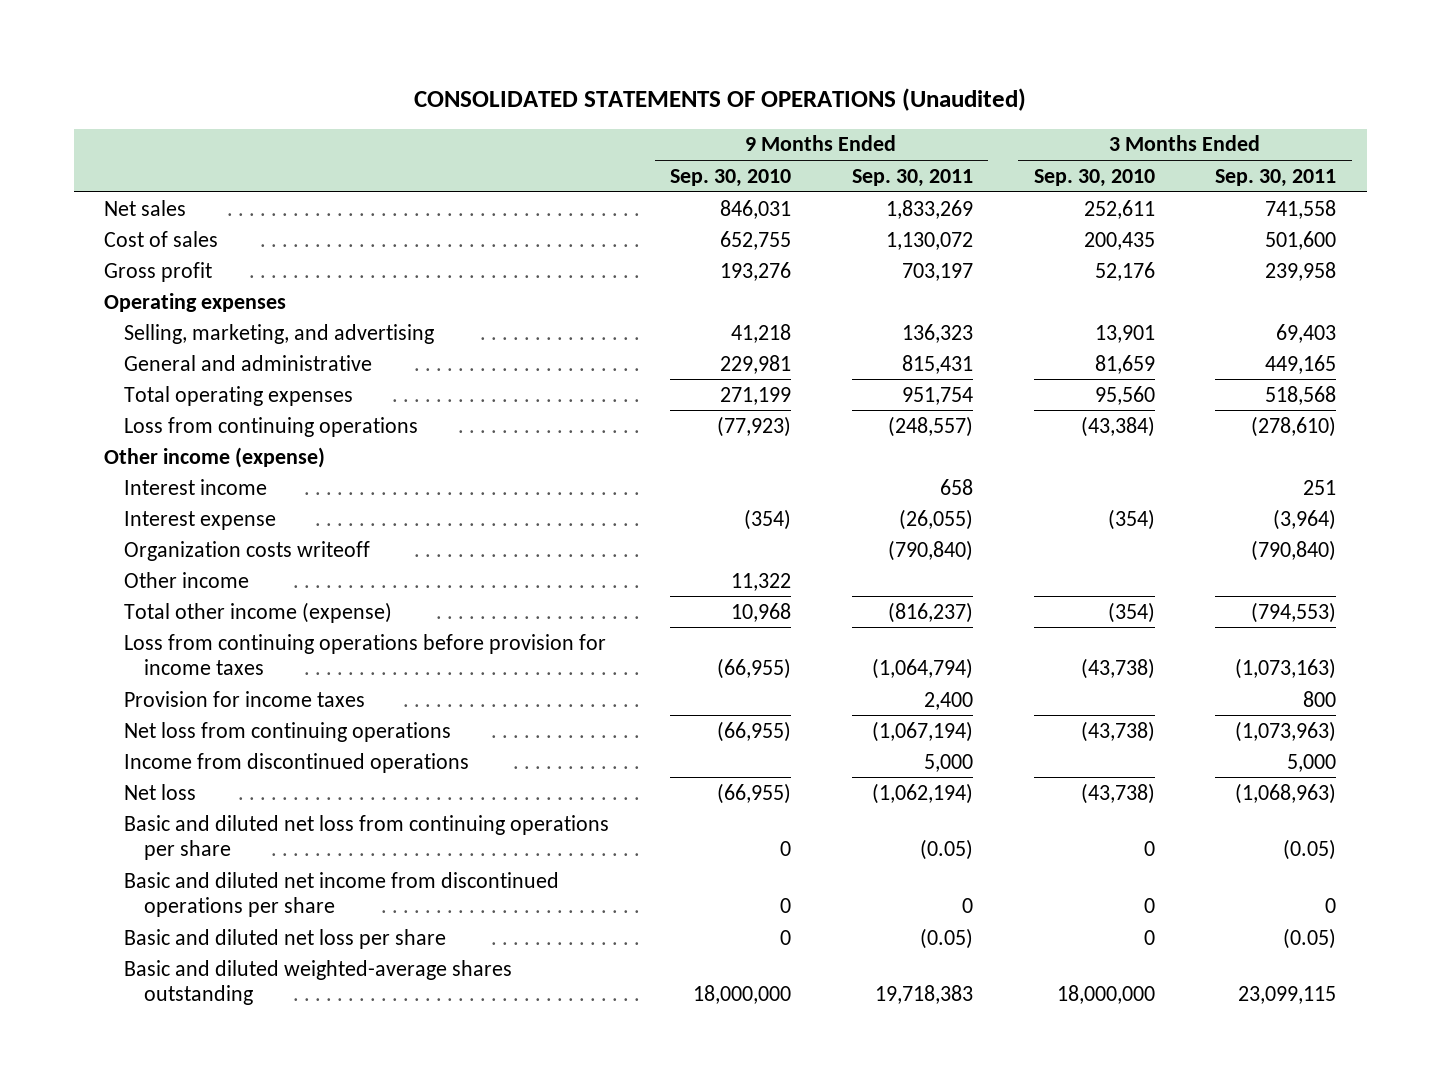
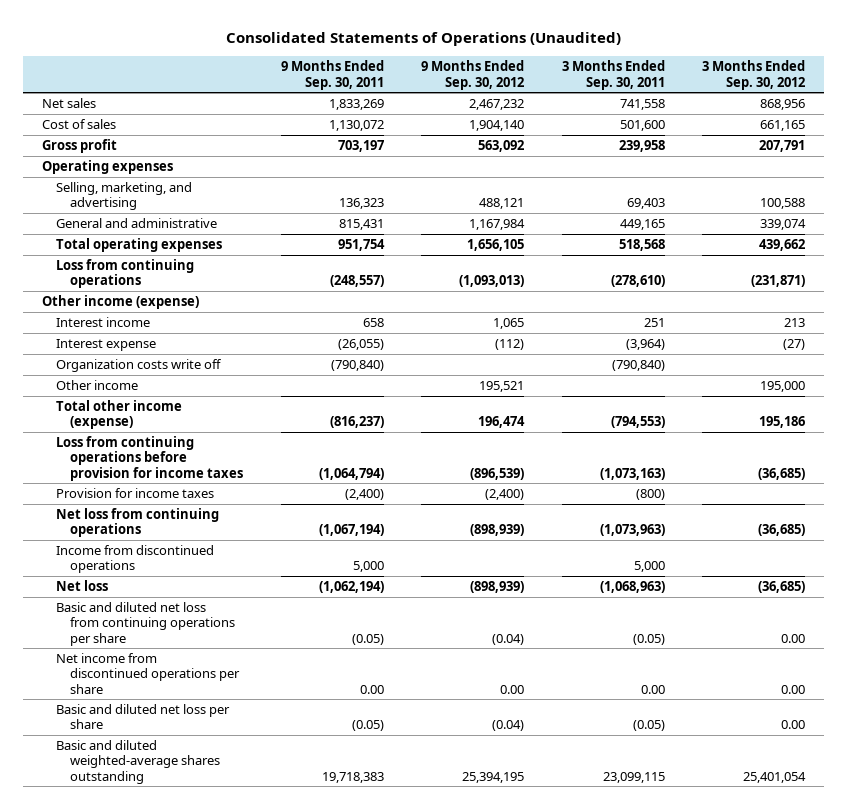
- CONSOLIDATED STATEMENTS OF OPERATIONS (Unaudited)
+ Consolidated Statements of Operations (Unaudited)
- | 9 Months Ended Sep. 30, 2010 | 9 Months Ended Sep. 30, 2011 | 3 Months Ended Sep. 30, 2010 | 3 Months Ended Sep. 30, 2011
+ | 9 Months Ended Sep. 30, 2011 | 9 Months Ended Sep. 30, 2012 | 3 Months Ended Sep. 30, 2011 | 3 Months Ended Sep. 30, 2012
- Organization costs writeoff | | (790,840) | | (790,840)
+ Organization costs write off | (790,840) | | (790,840) |
- Provision for income taxes | | 2,400 | | 800
+ Provision for income taxes | (2,400) | (2,400) | (800) |
- Basic and diluted net income from discontinued operations per share | 0 | 0 | 0 | 0
+ Net income from discontinued operations per share | 0.00 | 0.00 | 0.00 | 0.00

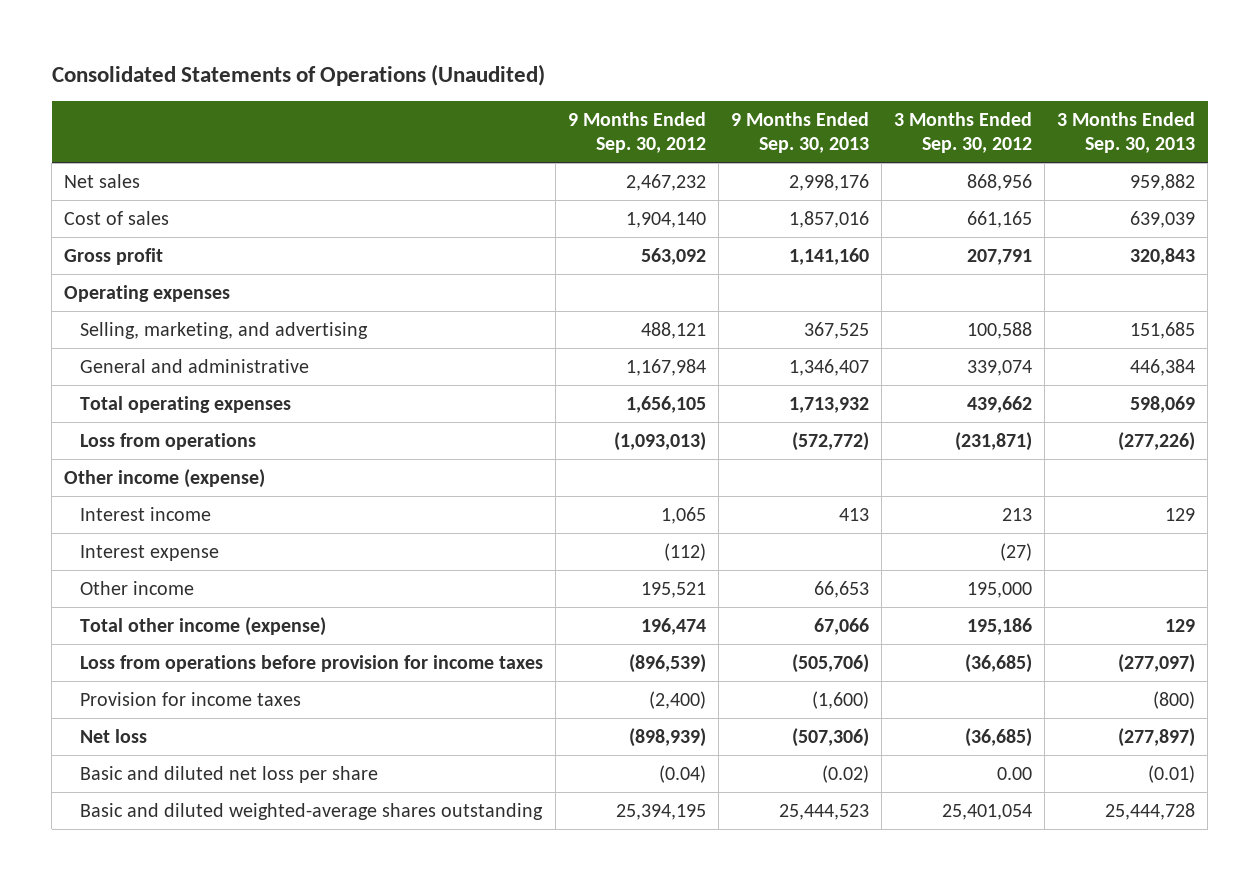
- | 9 Months Ended Sep. 30, 2011 | 9 Months Ended Sep. 30, 2012 | 3 Months Ended Sep. 30, 2011 | 3 Months Ended Sep. 30, 2012
+ | 9 Months Ended Sep. 30, 2012 | 9 Months Ended Sep. 30, 2013 | 3 Months Ended Sep. 30, 2012 | 3 Months Ended Sep. 30, 2013
- Loss from continuing operations | (248,557) | (1,093,013) | (278,610) | (231,871)
+ Loss from operations | (1,093,013) | (572,772) | (231,871) | (277,226)
- Organization costs write off | (790,840) | | (790,840) |
- Loss from continuing operations before provision for income taxes | (1,064,794) | (896,539) | (1,073,163) | (36,685)
+ Loss from operations before provision for income taxes | (896,539) | (505,706) | (36,685) | (277,097)
- Net loss from continuing operations | (1,067,194) | (898,939) | (1,073,963) | (36,685)
- Income from discontinued operations | 5,000 | | 5,000 |
- Basic and diluted net loss from continuing operations per share | (0.05) | (0.04) | (0.05) | 0.00
- Net income from discontinued operations per share | 0.00 | 0.00 | 0.00 | 0.00

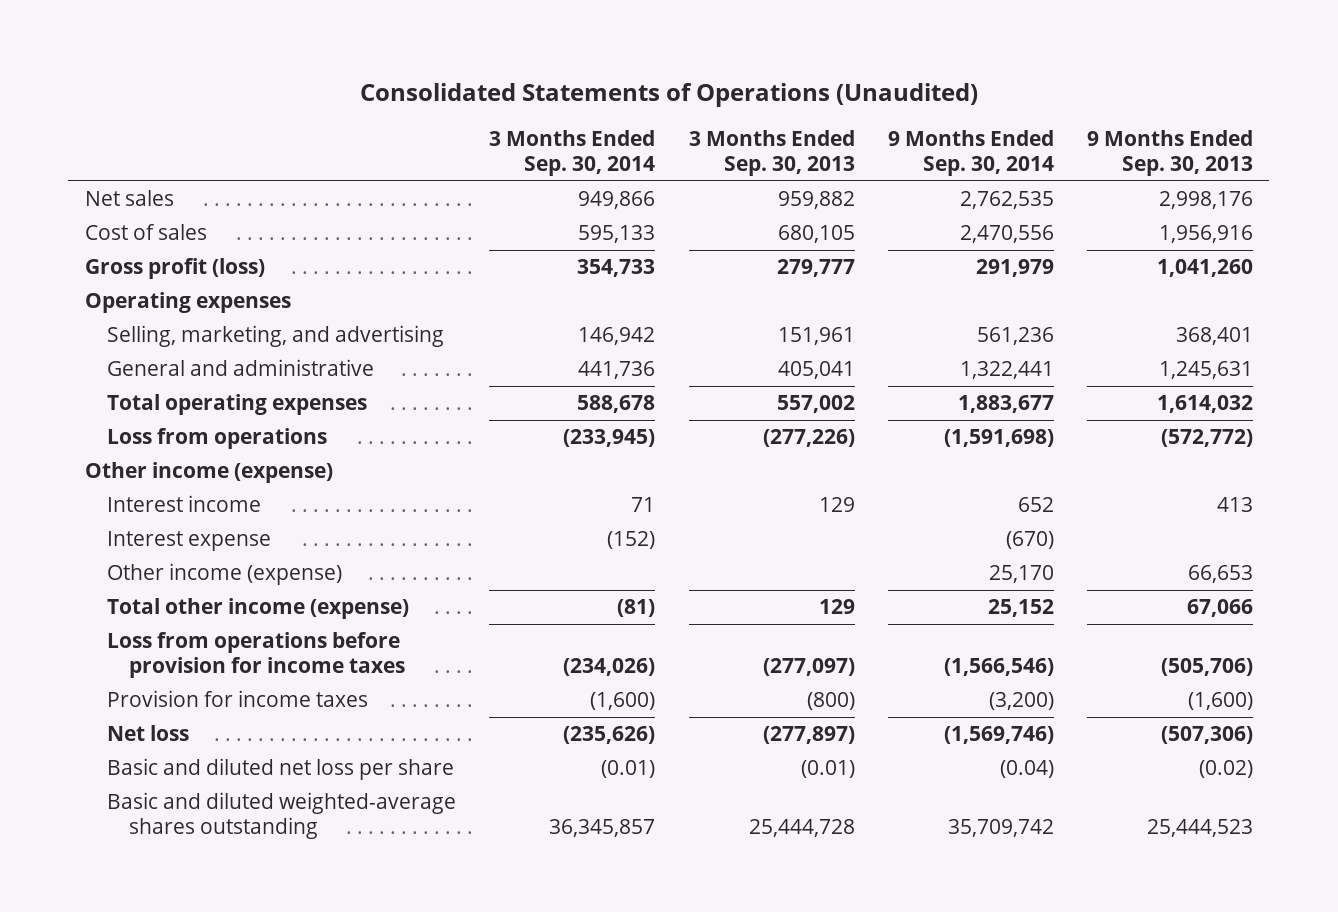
- | 9 Months Ended Sep. 30, 2012 | 9 Months Ended Sep. 30, 2013 | 3 Months Ended Sep. 30, 2012 | 3 Months Ended Sep. 30, 2013
+ | 3 Months Ended Sep. 30, 2014 | 3 Months Ended Sep. 30, 2013 | 9 Months Ended Sep. 30, 2014 | 9 Months Ended Sep. 30, 2013
- Cost of sales | 1,904,140 | 1,857,016 | 661,165 | 639,039
- Gross profit | 563,092 | 1,141,160 | 207,791 | 320,843
+ Cost of sales | 595,133 | 680,105 | 2,470,556 | 1,956,916
+ Gross profit (loss) | 354,733 | 279,777 | 291,979 | 1,041,260
- Selling, marketing, and advertising | 488,121 | 367,525 | 100,588 | 151,685
- General and administrative | 1,167,984 | 1,346,407 | 339,074 | 446,384
- Total operating expenses | 1,656,105 | 1,713,932 | 439,662 | 598,069
+ Selling, marketing, and advertising | 146,942 | 151,961 | 561,236 | 368,401
+ General and administrative | 441,736 | 405,041 | 1,322,441 | 1,245,631
+ Total operating expenses | 588,678 | 557,002 | 1,883,677 | 1,614,032
- Other income | 195,521 | 66,653 | 195,000 |
+ Other income (expense) | | | 25,170 | 66,653

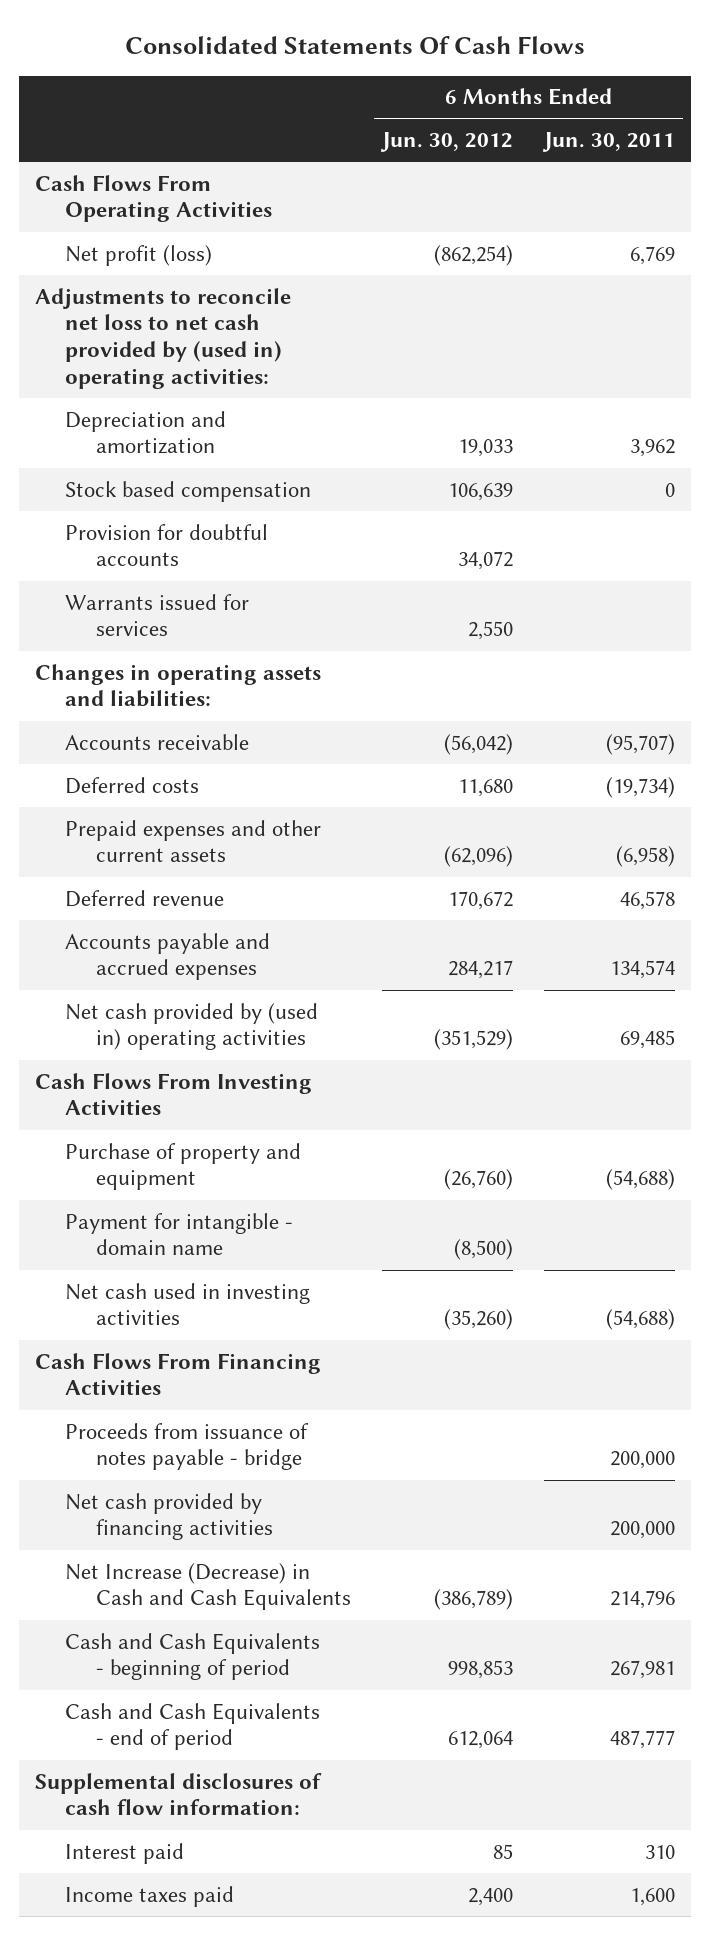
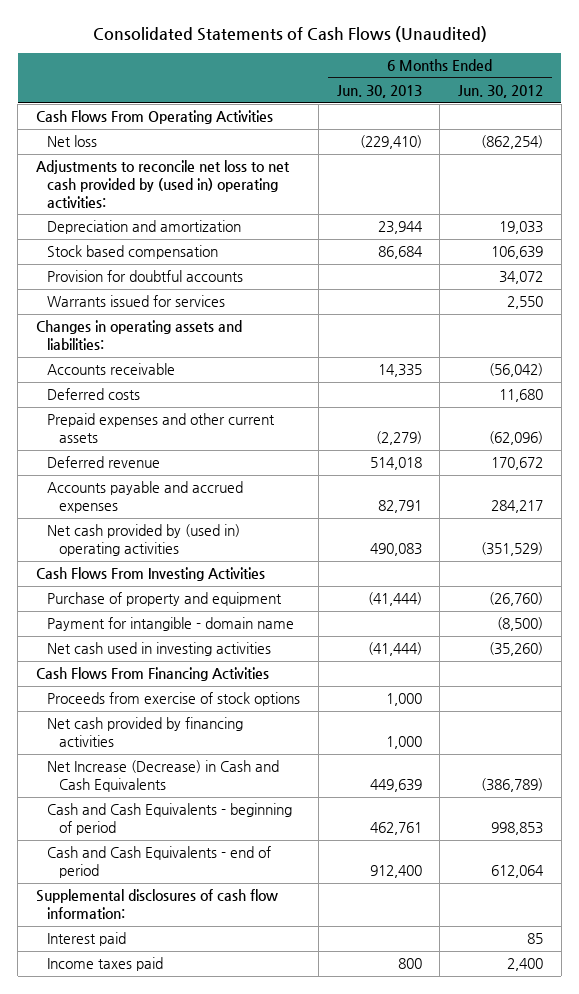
- Consolidated Statements Of Cash Flows
+ Consolidated Statements of Cash Flows (Unaudited)
- | 6 Months Ended Jun. 30, 2012 | 6 Months Ended Jun. 30, 2011
+ | 6 Months Ended Jun. 30, 2013 | 6 Months Ended Jun. 30, 2012
- Net profit (loss) | (862,254) | 6,769
+ Net loss | (229,410) | (862,254)
- Proceeds from issuance of notes payable - bridge | | 200,000
+ Proceeds from exercise of stock options | 1,000 |

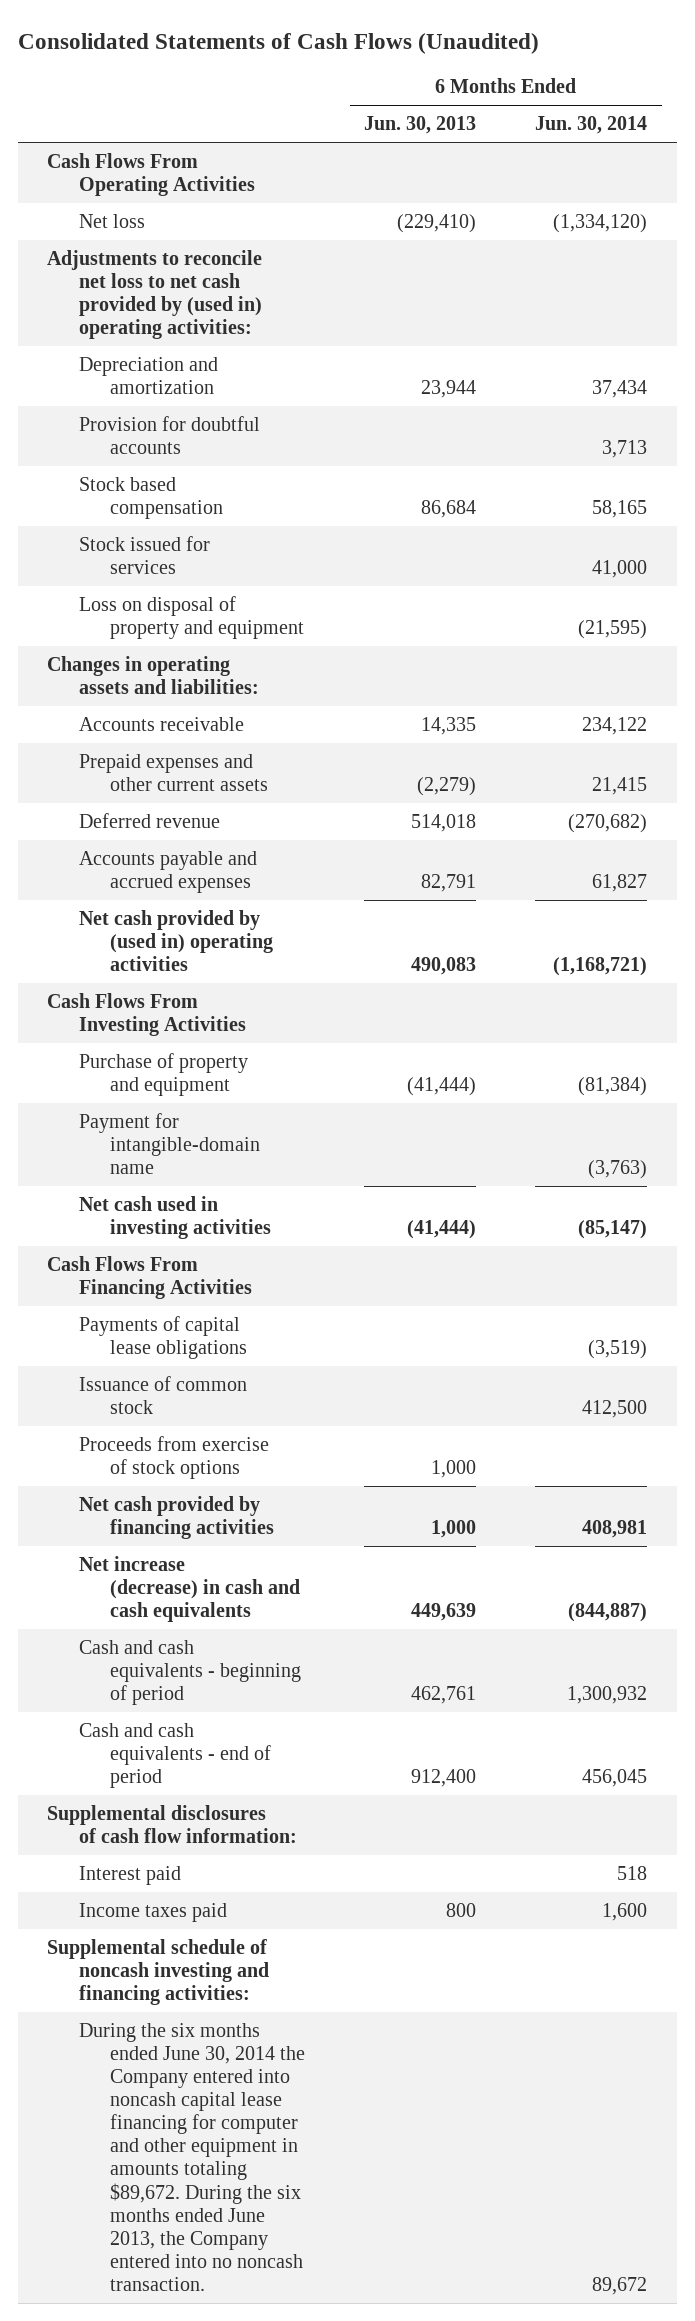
- | 6 Months Ended Jun. 30, 2013 | 6 Months Ended Jun. 30, 2012
+ | 6 Months Ended Jun. 30, 2013 | 6 Months Ended Jun. 30, 2014
- Warrants issued for services | | 2,550
moved down: Stock based compensation | 86,684 | 58,165
+ Stock issued for services | | 41,000
+ Loss on disposal of property and equipment | | (21,595)
- Deferred costs | | 11,680
- Payment for intangible - domain name | | (8,500)
+ Payment for intangible-domain name | | (3,763)
+ Payments of capital lease obligations | | (3,519)
+ Issuance of common stock | | 412,500
- Net Increase (Decrease) in Cash and Cash Equivalents | 449,639 | (386,789)
- Cash and Cash Equivalents - beginning of period | 462,761 | 998,853
- Cash and Cash Equivalents - end of period | 912,400 | 612,064
+ Net increase (decrease) in cash and cash equivalents | 449,639 | (844,887)
+ Cash and cash equivalents - beginning of period | 462,761 | 1,300,932
+ Cash and cash equivalents - end of period | 912,400 | 456,045
+ Supplemental schedule of noncash investing and financing activities:
+ During the six months ended June 30, 2014 the Company entered into noncash capital lease financing for computer and other equipment in amounts totaling $89,672. During the six months ended June 2013, the Company entered into no noncash transaction. | | 89,672

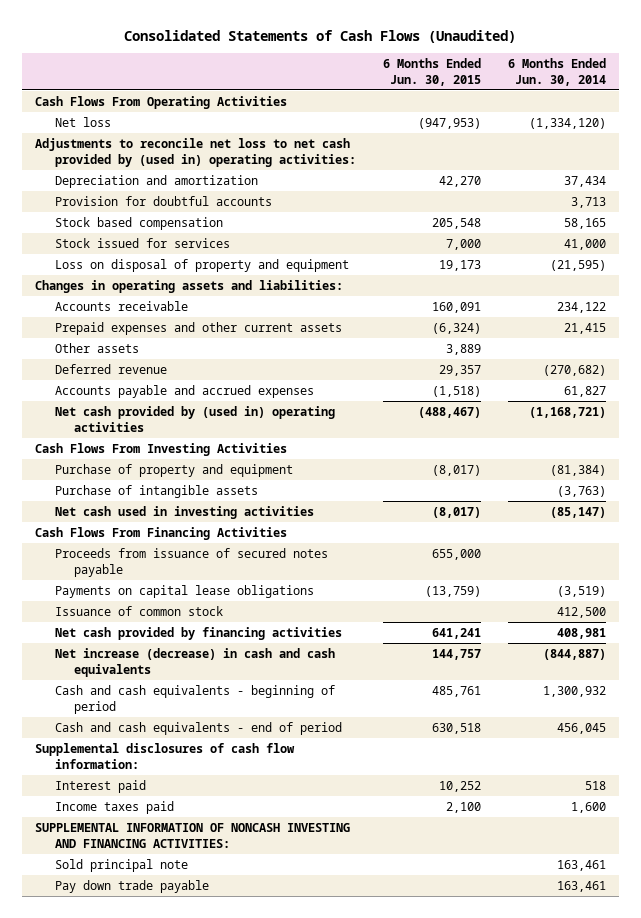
- | 6 Months Ended Jun. 30, 2013 | 6 Months Ended Jun. 30, 2014
+ | 6 Months Ended Jun. 30, 2015 | 6 Months Ended Jun. 30, 2014
+ Other assets | 3,889 |
- Payment for intangible-domain name | | (3,763)
+ Purchase of intangible assets | | (3,763)
- Payments of capital lease obligations | | (3,519)
+ Proceeds from issuance of secured notes payable | 655,000 |
+ Payments on capital lease obligations | (13,759) | (3,519)
- Proceeds from exercise of stock options | 1,000 |
- Supplemental schedule of noncash investing and financing activities:
- During the six months ended June 30, 2014 the Company entered into noncash capital lease financing for computer and other equipment in amounts totaling $89,672. During the six months ended June 2013, the Company entered into no noncash transaction. | | 89,672
+ SUPPLEMENTAL INFORMATION OF NONCASH INVESTING AND FINANCING ACTIVITIES:
+ Sold principal note | | 163,461
+ Pay down trade payable | | 163,461

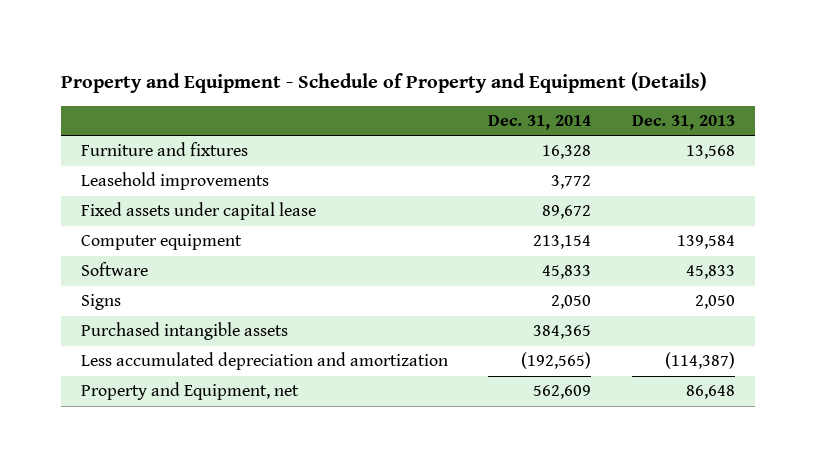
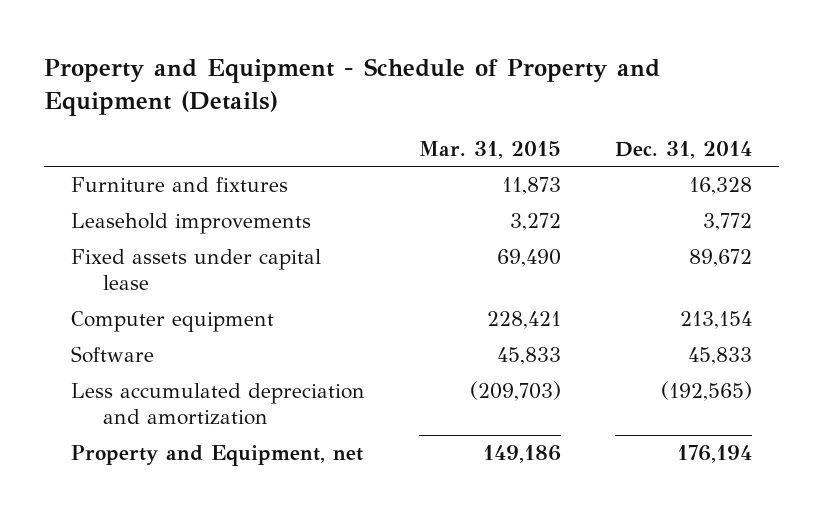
- | Dec. 31, 2014 | Dec. 31, 2013
+ | Mar. 31, 2015 | Dec. 31, 2014
- Signs | 2,050 | 2,050
- Purchased intangible assets | 384,365 |
- Property and Equipment, net | 562,609 | 86,648
+ Property and Equipment, net | 149,186 | 176,194

